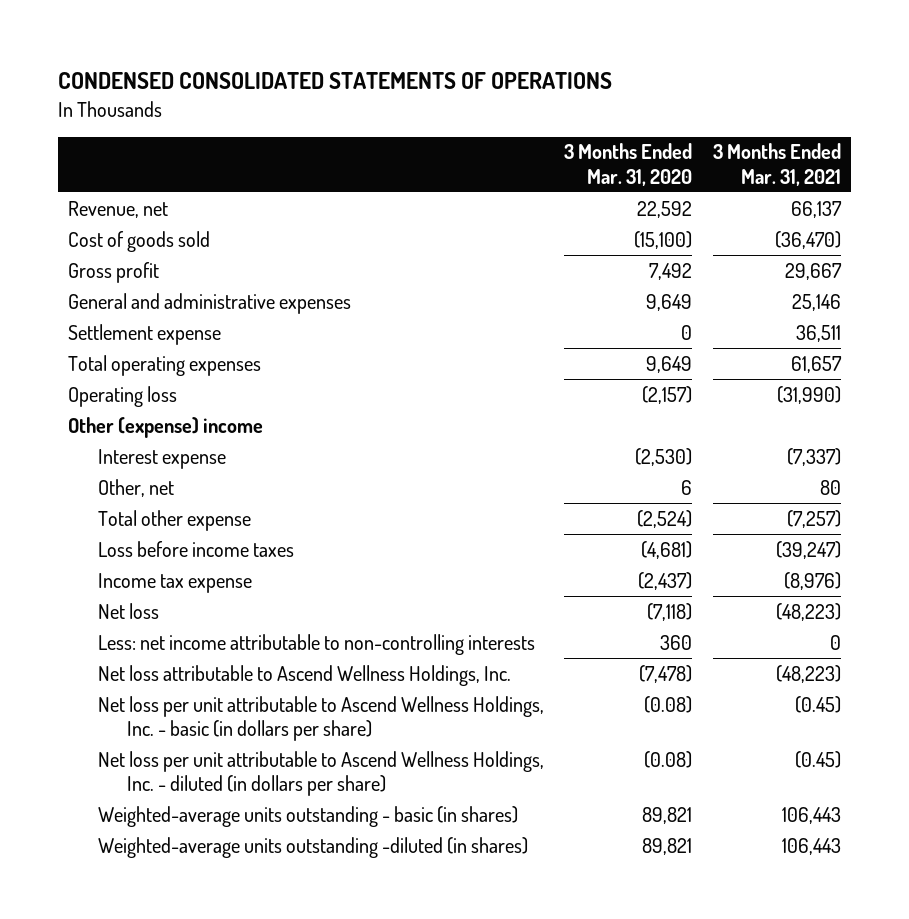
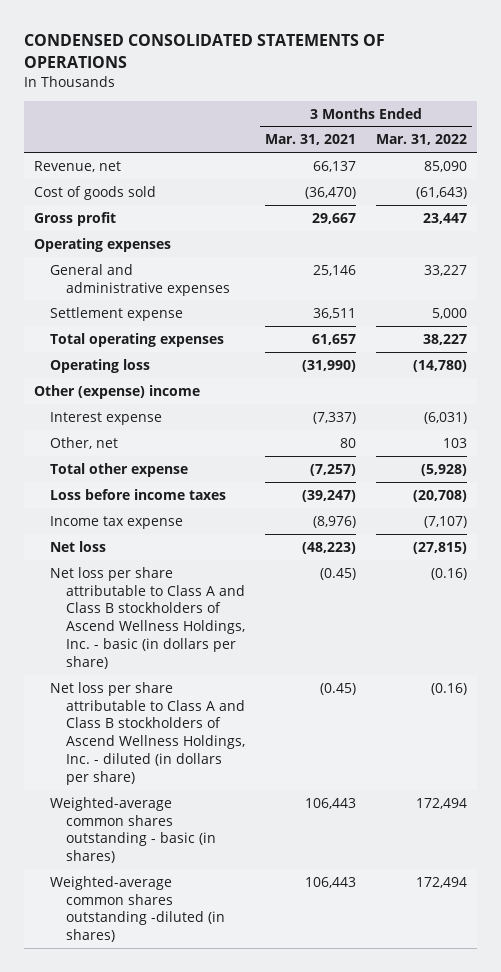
- | 3 Months Ended Mar. 31, 2020 | 3 Months Ended Mar. 31, 2021
+ | 3 Months Ended Mar. 31, 2021 | 3 Months Ended Mar. 31, 2022
+ Operating expenses
- Less: net income attributable to non-controlling interests | 360 | 0
- Net loss attributable to Ascend Wellness Holdings, Inc. | (7,478) | (48,223)
- Net loss per unit attributable to Ascend Wellness Holdings, Inc. - basic (in dollars per share) | (0.08) | (0.45)
- Net loss per unit attributable to Ascend Wellness Holdings, Inc. - diluted (in dollars per share) | (0.08) | (0.45)
- Weighted-average units outstanding - basic (in shares) | 89,821 | 106,443
- Weighted-average units outstanding -diluted (in shares) | 89,821 | 106,443
+ Net loss per share attributable to Class A and Class B stockholders of Ascend Wellness Holdings, Inc. - basic (in dollars per share) | (0.45) | (0.16)
+ Net loss per share attributable to Class A and Class B stockholders of Ascend Wellness Holdings, Inc. - diluted (in dollars per share) | (0.45) | (0.16)
+ Weighted-average common shares outstanding - basic (in shares) | 106,443 | 172,494
+ Weighted-average common shares outstanding -diluted (in shares) | 106,443 | 172,494

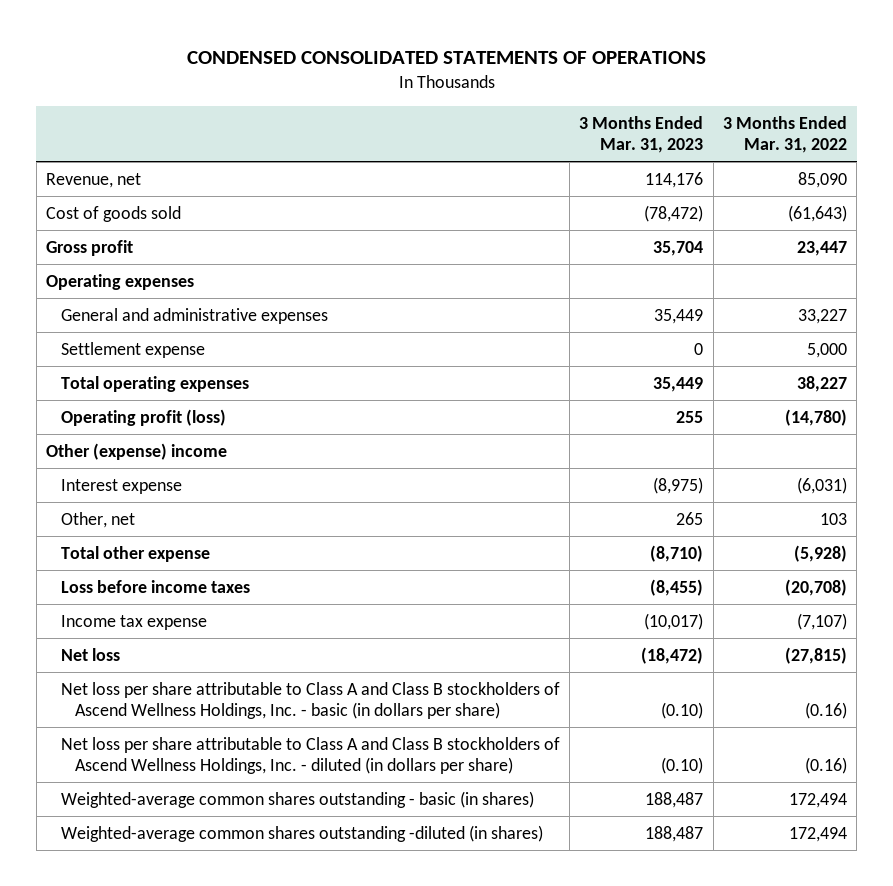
- | 3 Months Ended Mar. 31, 2021 | 3 Months Ended Mar. 31, 2022
+ | 3 Months Ended Mar. 31, 2023 | 3 Months Ended Mar. 31, 2022
- Operating loss | (31,990) | (14,780)
+ Operating profit (loss) | 255 | (14,780)

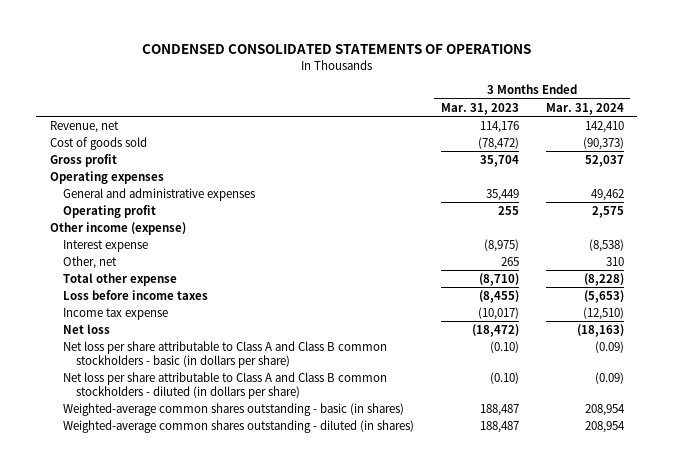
- | 3 Months Ended Mar. 31, 2023 | 3 Months Ended Mar. 31, 2022
+ | 3 Months Ended Mar. 31, 2023 | 3 Months Ended Mar. 31, 2024
- Settlement expense | 0 | 5,000
- Total operating expenses | 35,449 | 38,227
- Operating profit (loss) | 255 | (14,780)
- Other (expense) income
+ Operating profit | 255 | 2,575
+ Other income (expense)
- Net loss per share attributable to Class A and Class B stockholders of Ascend Wellness Holdings, Inc. - basic (in dollars per share) | (0.10) | (0.16)
- Net loss per share attributable to Class A and Class B stockholders of Ascend Wellness Holdings, Inc. - diluted (in dollars per share) | (0.10) | (0.16)
+ Net loss per share attributable to Class A and Class B common stockholders - basic (in dollars per share) | (0.10) | (0.09)
+ Net loss per share attributable to Class A and Class B common stockholders - diluted (in dollars per share) | (0.10) | (0.09)
- Weighted-average common shares outstanding -diluted (in shares) | 188,487 | 172,494
+ Weighted-average common shares outstanding - diluted (in shares) | 188,487 | 208,954

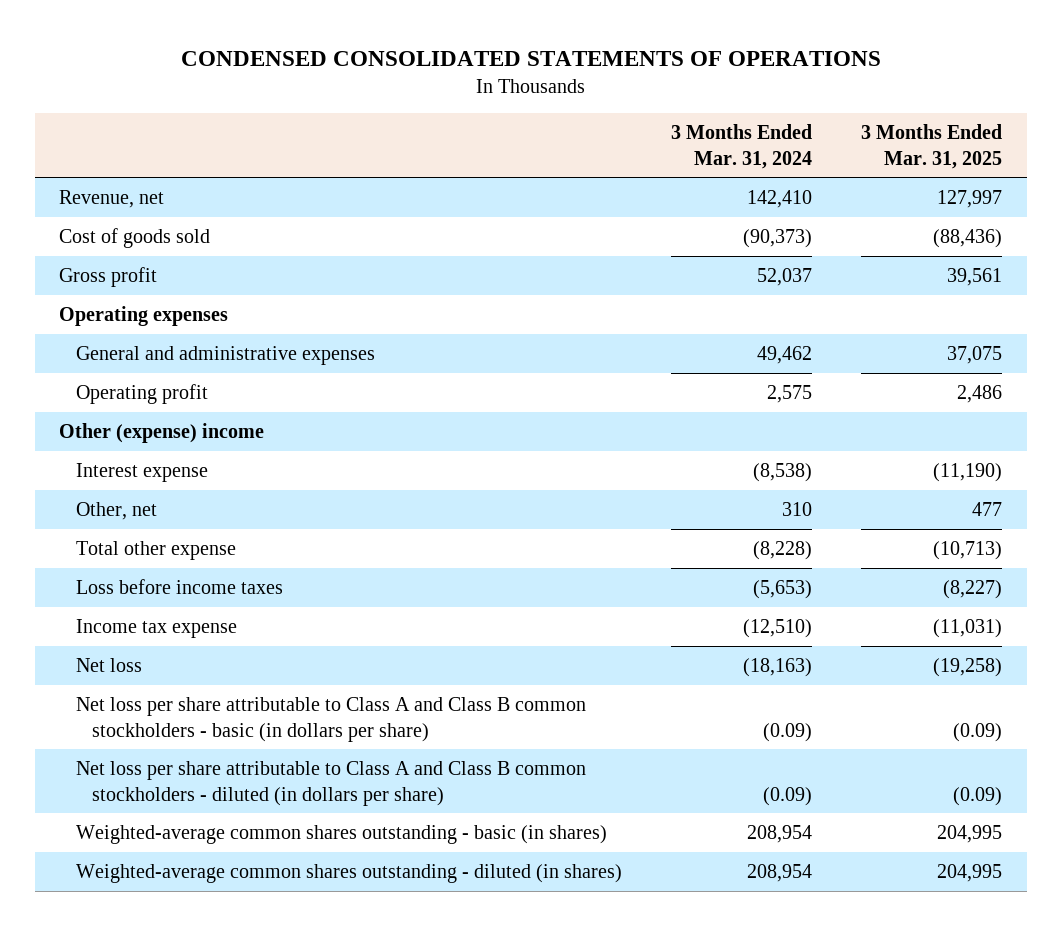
- | 3 Months Ended Mar. 31, 2023 | 3 Months Ended Mar. 31, 2024
+ | 3 Months Ended Mar. 31, 2024 | 3 Months Ended Mar. 31, 2025
- Other income (expense)
+ Other (expense) income

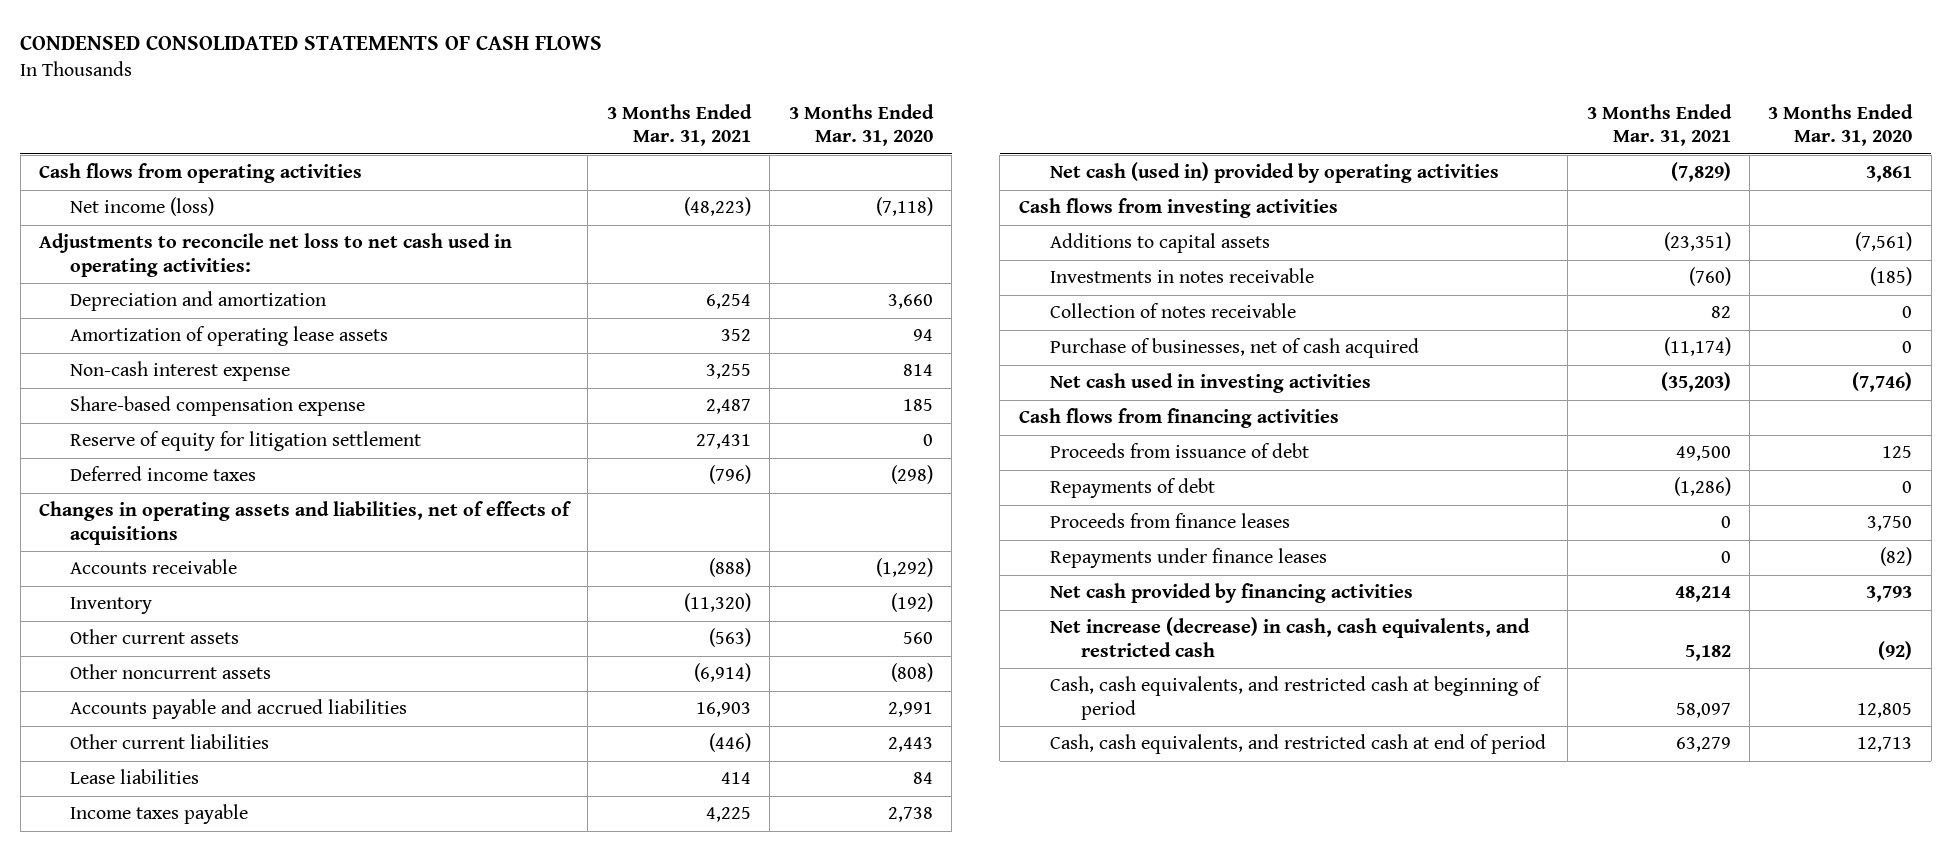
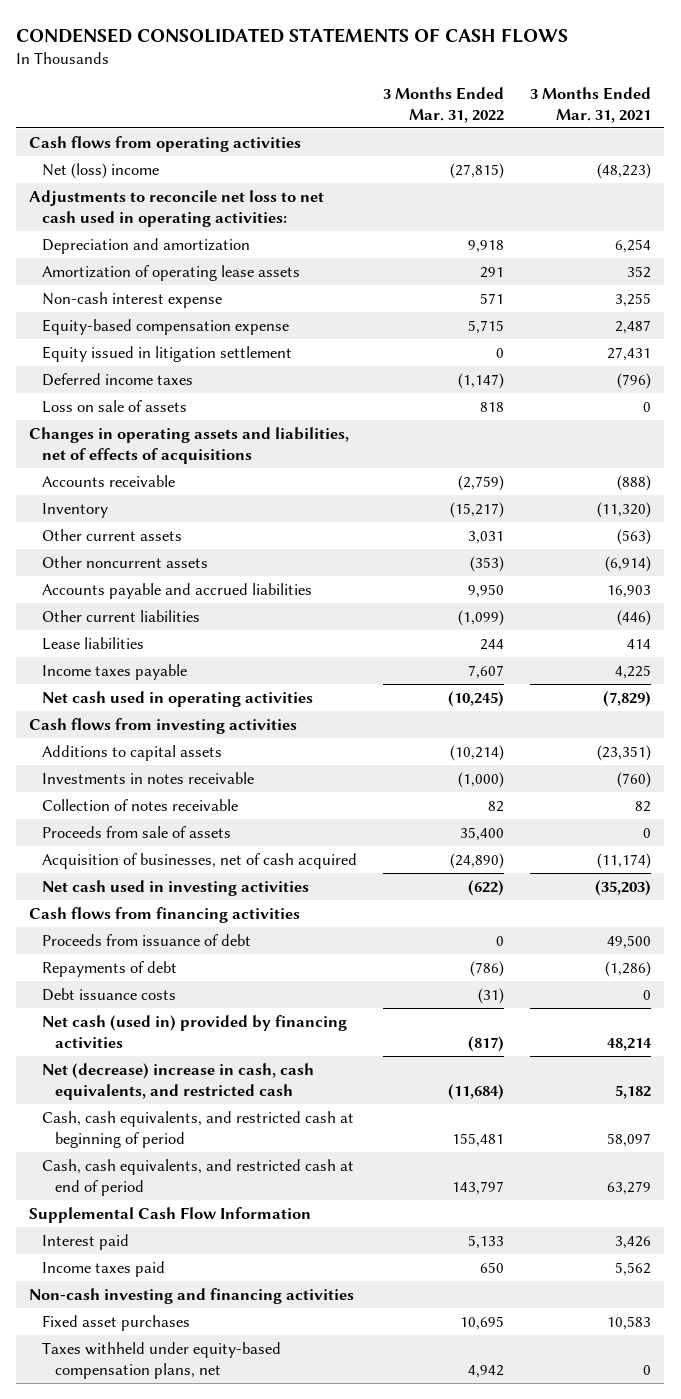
- | 3 Months Ended Mar. 31, 2021 | 3 Months Ended Mar. 31, 2020
+ | 3 Months Ended Mar. 31, 2022 | 3 Months Ended Mar. 31, 2021
- Net income (loss) | (48,223) | (7,118)
+ Net (loss) income | (27,815) | (48,223)
- Share-based compensation expense | 2,487 | 185
- Reserve of equity for litigation settlement | 27,431 | 0
+ Equity-based compensation expense | 5,715 | 2,487
+ Equity issued in litigation settlement | 0 | 27,431
+ Loss on sale of assets | 818 | 0
- Net cash (used in) provided by operating activities | (7,829) | 3,861
+ Net cash used in operating activities | (10,245) | (7,829)
- Purchase of businesses, net of cash acquired | (11,174) | 0
+ Proceeds from sale of assets | 35,400 | 0
+ Acquisition of businesses, net of cash acquired | (24,890) | (11,174)
- Proceeds from finance leases | 0 | 3,750
- Repayments under finance leases | 0 | (82)
- Net cash provided by financing activities | 48,214 | 3,793
- Net increase (decrease) in cash, cash equivalents, and restricted cash | 5,182 | (92)
+ Debt issuance costs | (31) | 0
+ Net cash (used in) provided by financing activities | (817) | 48,214
+ Net (decrease) increase in cash, cash equivalents, and restricted cash | (11,684) | 5,182
+ Supplemental Cash Flow Information
+ Interest paid | 5,133 | 3,426
+ Income taxes paid | 650 | 5,562
+ Non-cash investing and financing activities
+ Fixed asset purchases | 10,695 | 10,583
+ Taxes withheld under equity-based compensation plans, net | 4,942 | 0

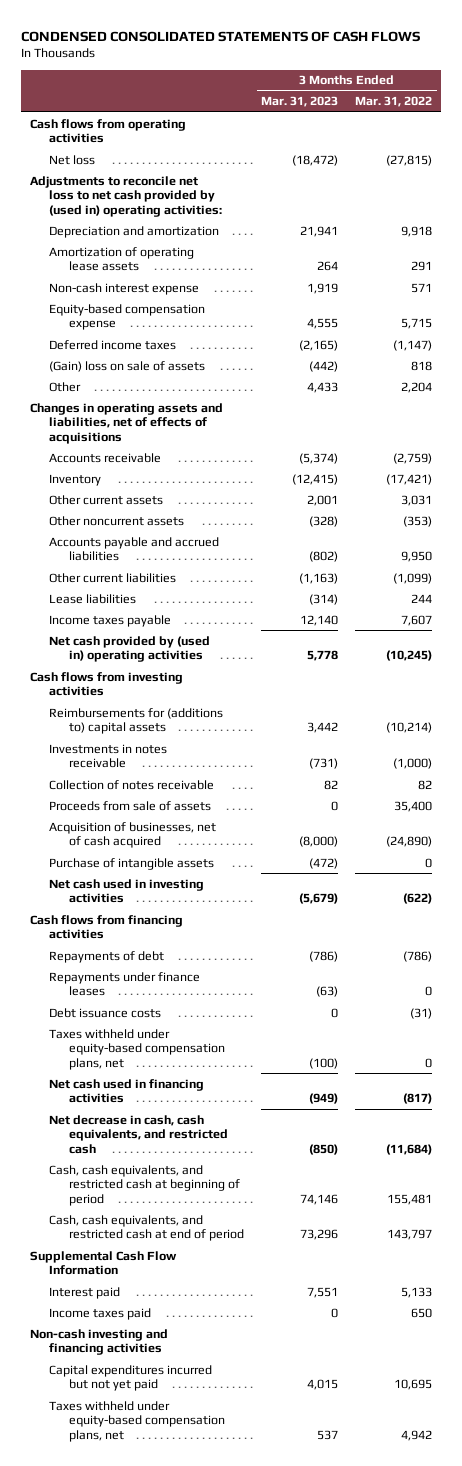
- | 3 Months Ended Mar. 31, 2022 | 3 Months Ended Mar. 31, 2021
+ | 3 Months Ended Mar. 31, 2023 | 3 Months Ended Mar. 31, 2022
- Net (loss) income | (27,815) | (48,223)
- Adjustments to reconcile net loss to net cash used in operating activities:
+ Net loss | (18,472) | (27,815)
+ Adjustments to reconcile net loss to net cash provided by (used in) operating activities:
- Equity issued in litigation settlement | 0 | 27,431
- Loss on sale of assets | 818 | 0
+ (Gain) loss on sale of assets | (442) | 818
+ Other | 4,433 | 2,204
- Inventory | (15,217) | (11,320)
+ Inventory | (12,415) | (17,421)
- Net cash used in operating activities | (10,245) | (7,829)
+ Net cash provided by (used in) operating activities | 5,778 | (10,245)
- Additions to capital assets | (10,214) | (23,351)
+ Reimbursements for (additions to) capital assets | 3,442 | (10,214)
+ Purchase of intangible assets | (472) | 0
- Proceeds from issuance of debt | 0 | 49,500
+ Repayments under finance leases | (63) | 0
- Net cash (used in) provided by financing activities | (817) | 48,214
- Net (decrease) increase in cash, cash equivalents, and restricted cash | (11,684) | 5,182
+ Taxes withheld under equity-based compensation plans, net | (100) | 0
+ Net cash used in financing activities | (949) | (817)
+ Net decrease in cash, cash equivalents, and restricted cash | (850) | (11,684)
- Fixed asset purchases | 10,695 | 10,583
+ Capital expenditures incurred but not yet paid | 4,015 | 10,695

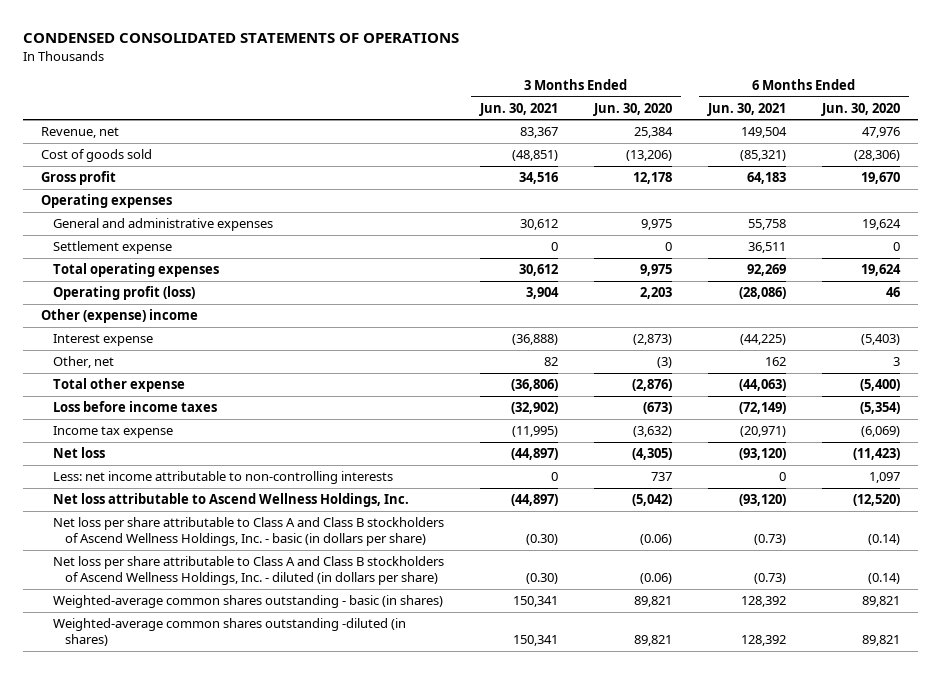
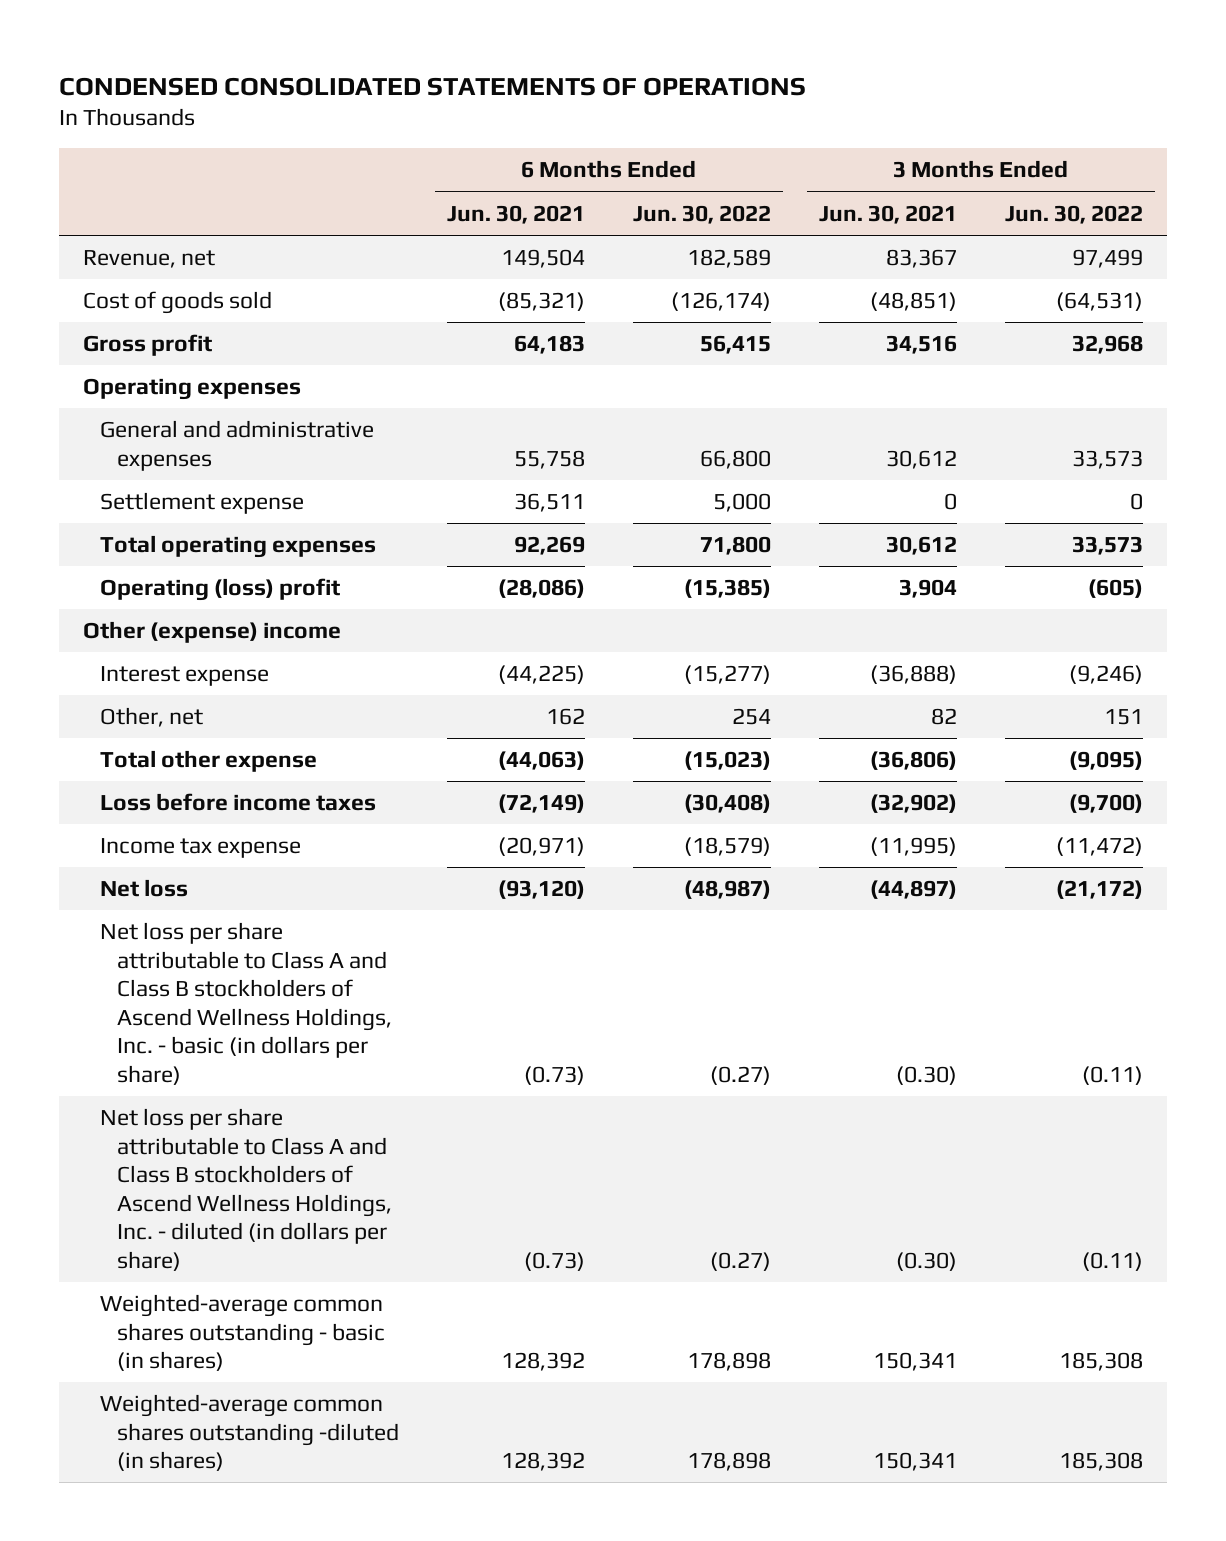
- | 3 Months Ended Jun. 30, 2021 | 3 Months Ended Jun. 30, 2020 | 6 Months Ended Jun. 30, 2021 | 6 Months Ended Jun. 30, 2020
+ | 6 Months Ended Jun. 30, 2021 | 6 Months Ended Jun. 30, 2022 | 3 Months Ended Jun. 30, 2021 | 3 Months Ended Jun. 30, 2022
- Operating profit (loss) | 3,904 | 2,203 | (28,086) | 46
+ Operating (loss) profit | (28,086) | (15,385) | 3,904 | (605)
- Less: net income attributable to non-controlling interests | 0 | 737 | 0 | 1,097
- Net loss attributable to Ascend Wellness Holdings, Inc. | (44,897) | (5,042) | (93,120) | (12,520)

